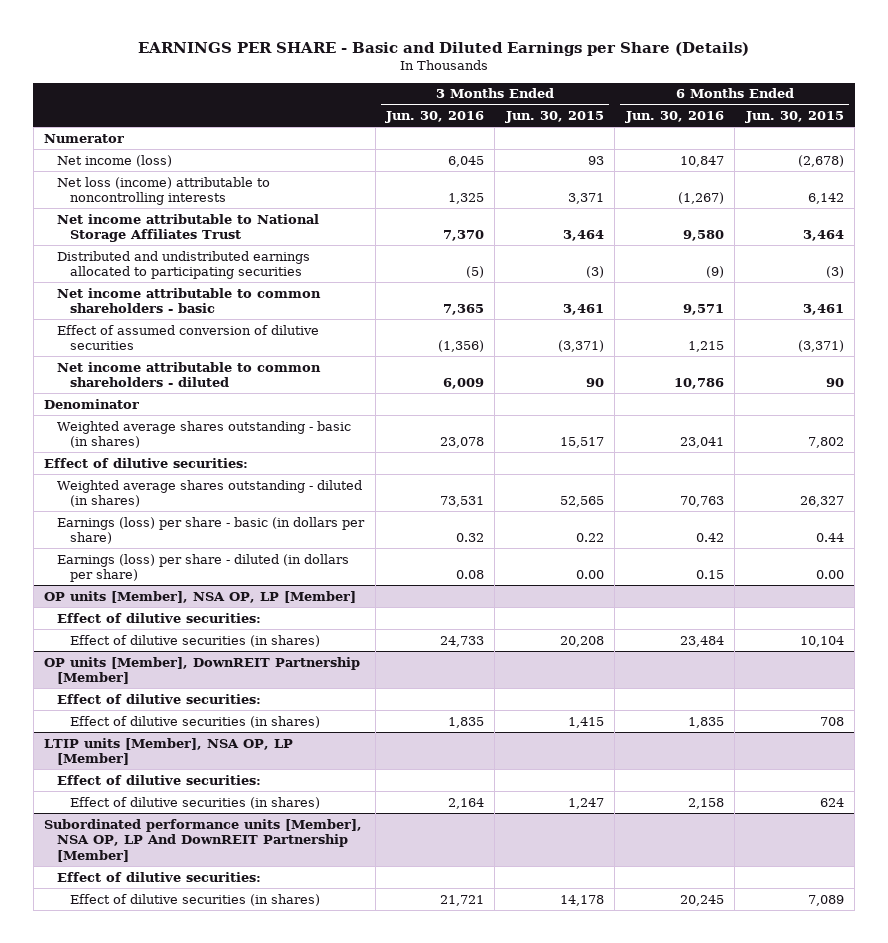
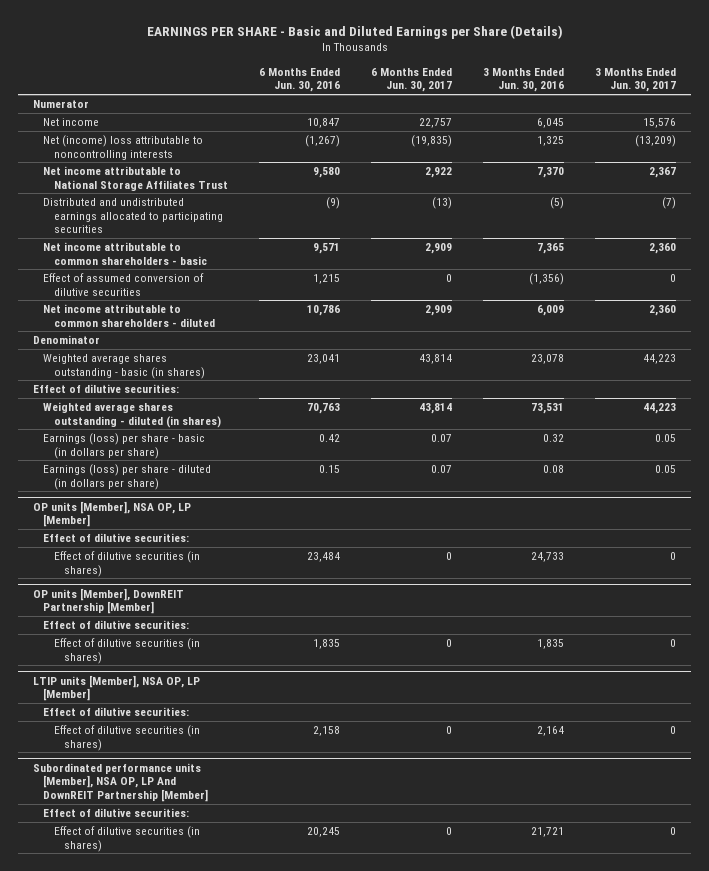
- | 3 Months Ended Jun. 30, 2016 | 3 Months Ended Jun. 30, 2015 | 6 Months Ended Jun. 30, 2016 | 6 Months Ended Jun. 30, 2015
+ | 6 Months Ended Jun. 30, 2016 | 6 Months Ended Jun. 30, 2017 | 3 Months Ended Jun. 30, 2016 | 3 Months Ended Jun. 30, 2017
- Net income (loss) | 6,045 | 93 | 10,847 | (2,678)
- Net loss (income) attributable to noncontrolling interests | 1,325 | 3,371 | (1,267) | 6,142
+ Net income | 10,847 | 22,757 | 6,045 | 15,576
+ Net (income) loss attributable to noncontrolling interests | (1,267) | (19,835) | 1,325 | (13,209)

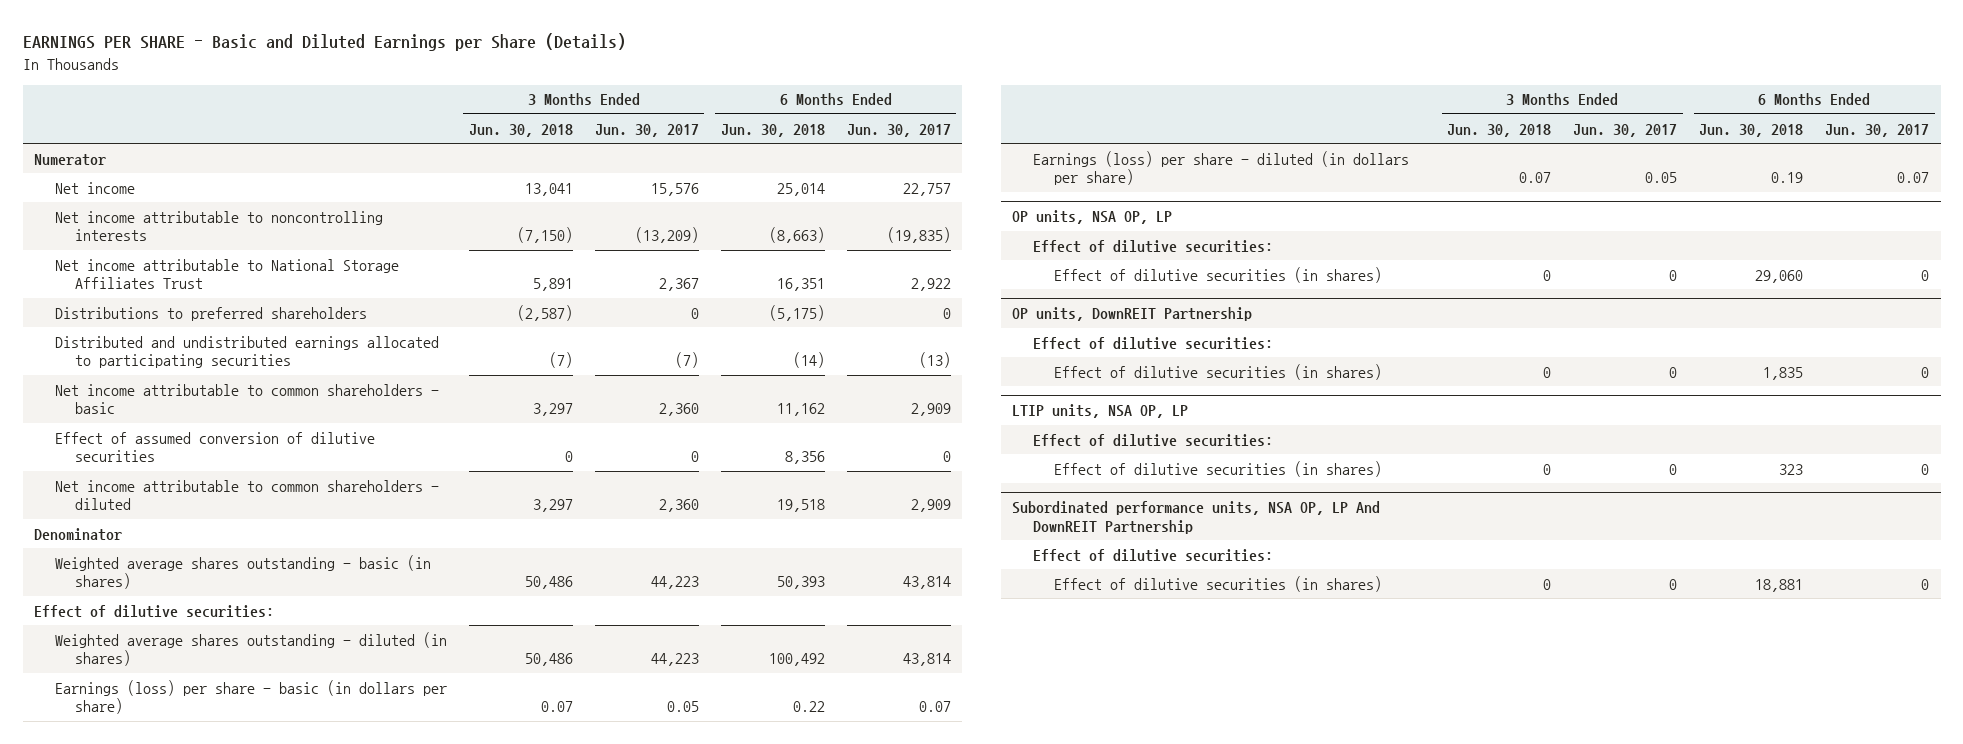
- | 6 Months Ended Jun. 30, 2016 | 6 Months Ended Jun. 30, 2017 | 3 Months Ended Jun. 30, 2016 | 3 Months Ended Jun. 30, 2017
+ | 3 Months Ended Jun. 30, 2018 | 3 Months Ended Jun. 30, 2017 | 6 Months Ended Jun. 30, 2018 | 6 Months Ended Jun. 30, 2017
- Net (income) loss attributable to noncontrolling interests | (1,267) | (19,835) | 1,325 | (13,209)
+ Net income attributable to noncontrolling interests | (7,150) | (13,209) | (8,663) | (19,835)
+ Distributions to preferred shareholders | (2,587) | 0 | (5,175) | 0
- OP units [Member], NSA OP, LP [Member]
+ OP units, NSA OP, LP
- OP units [Member], DownREIT Partnership [Member]
+ OP units, DownREIT Partnership
- LTIP units [Member], NSA OP, LP [Member]
+ LTIP units, NSA OP, LP
- Subordinated performance units [Member], NSA OP, LP And DownREIT Partnership [Member]
+ Subordinated performance units, NSA OP, LP And DownREIT Partnership

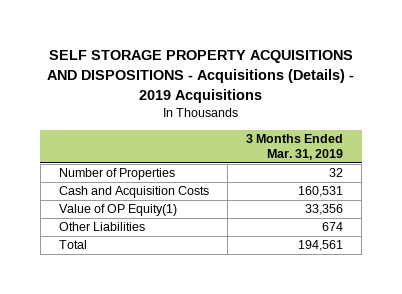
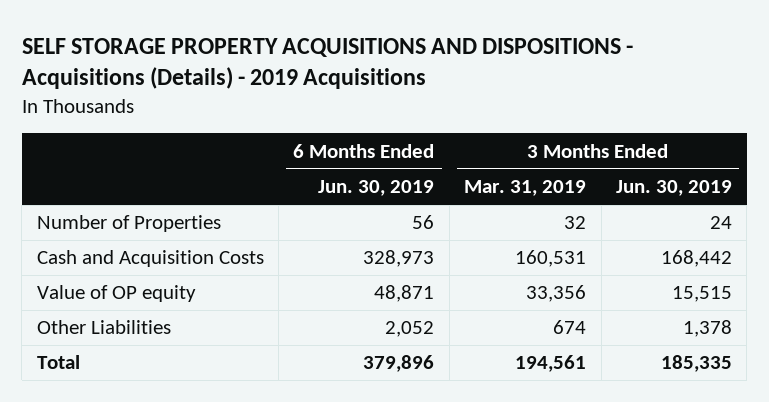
- | 3 Months Ended Mar. 31, 2019
+ | 6 Months Ended Jun. 30, 2019 | 3 Months Ended Mar. 31, 2019 | 3 Months Ended Jun. 30, 2019
- Value of OP Equity(1) | 33,356
+ Value of OP equity | 48,871 | 33,356 | 15,515

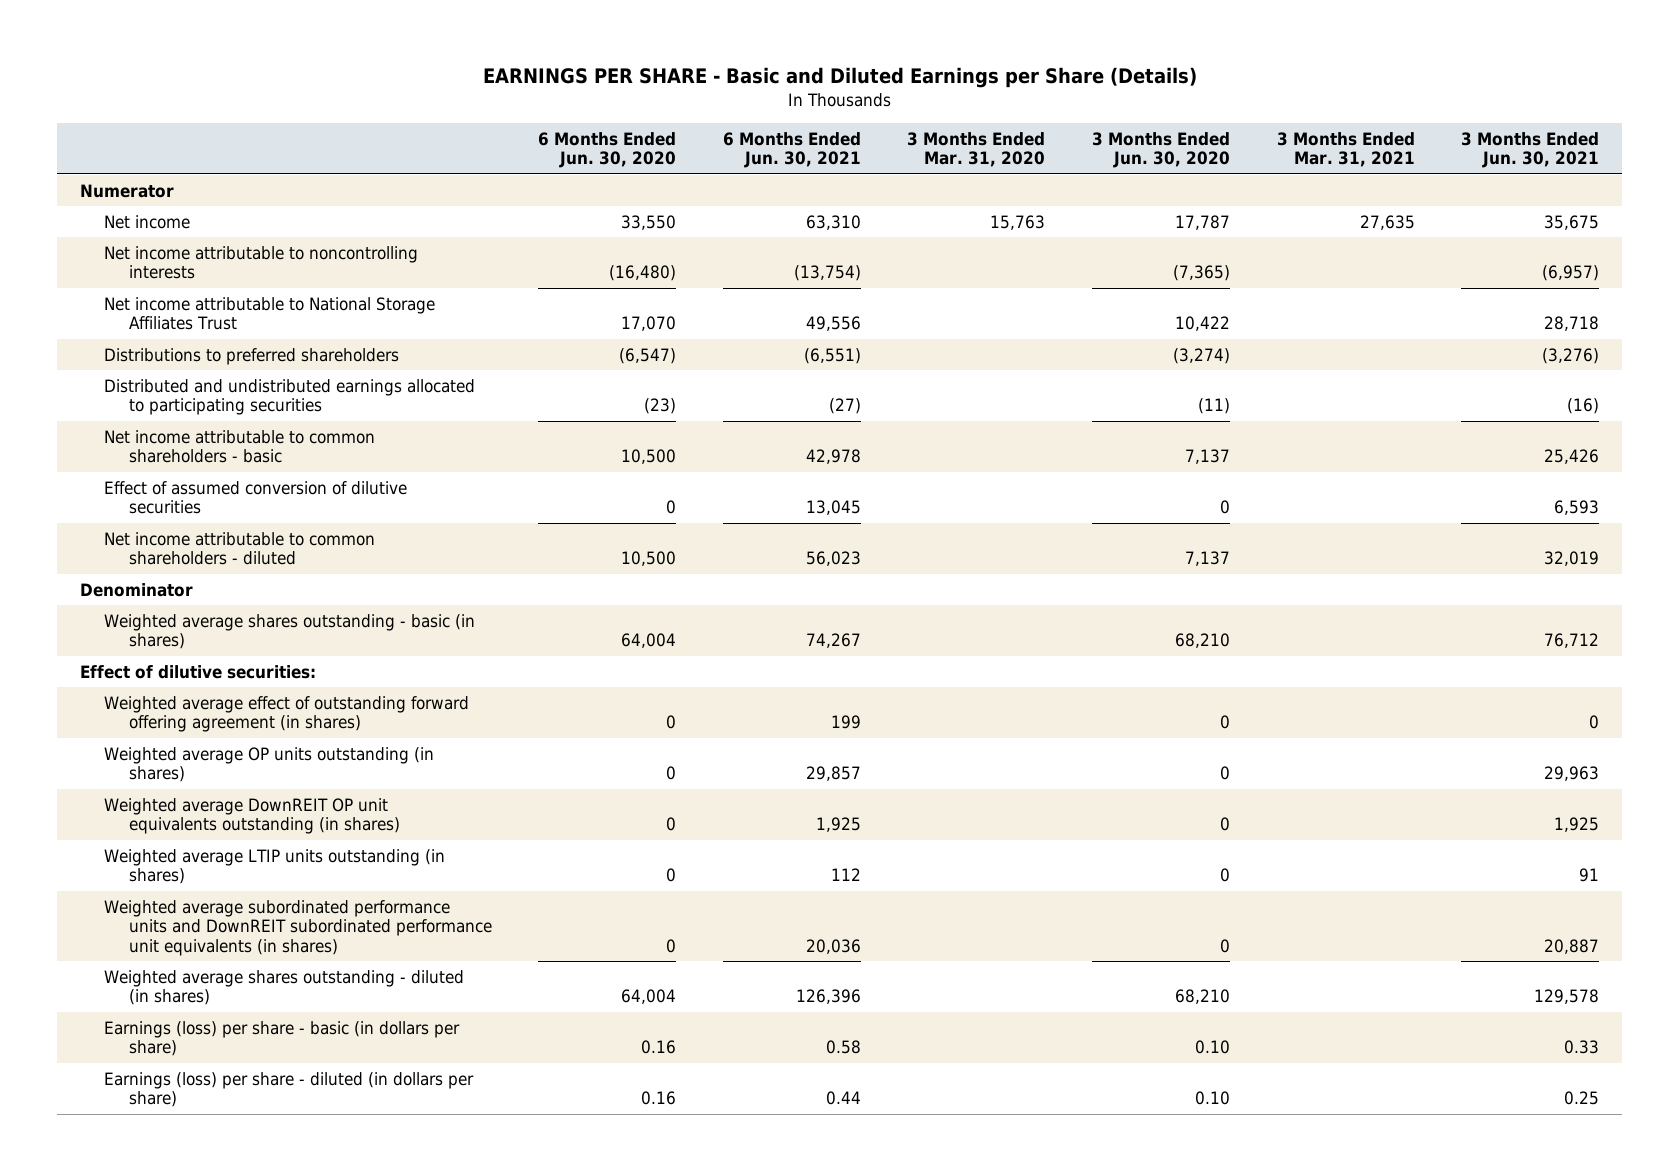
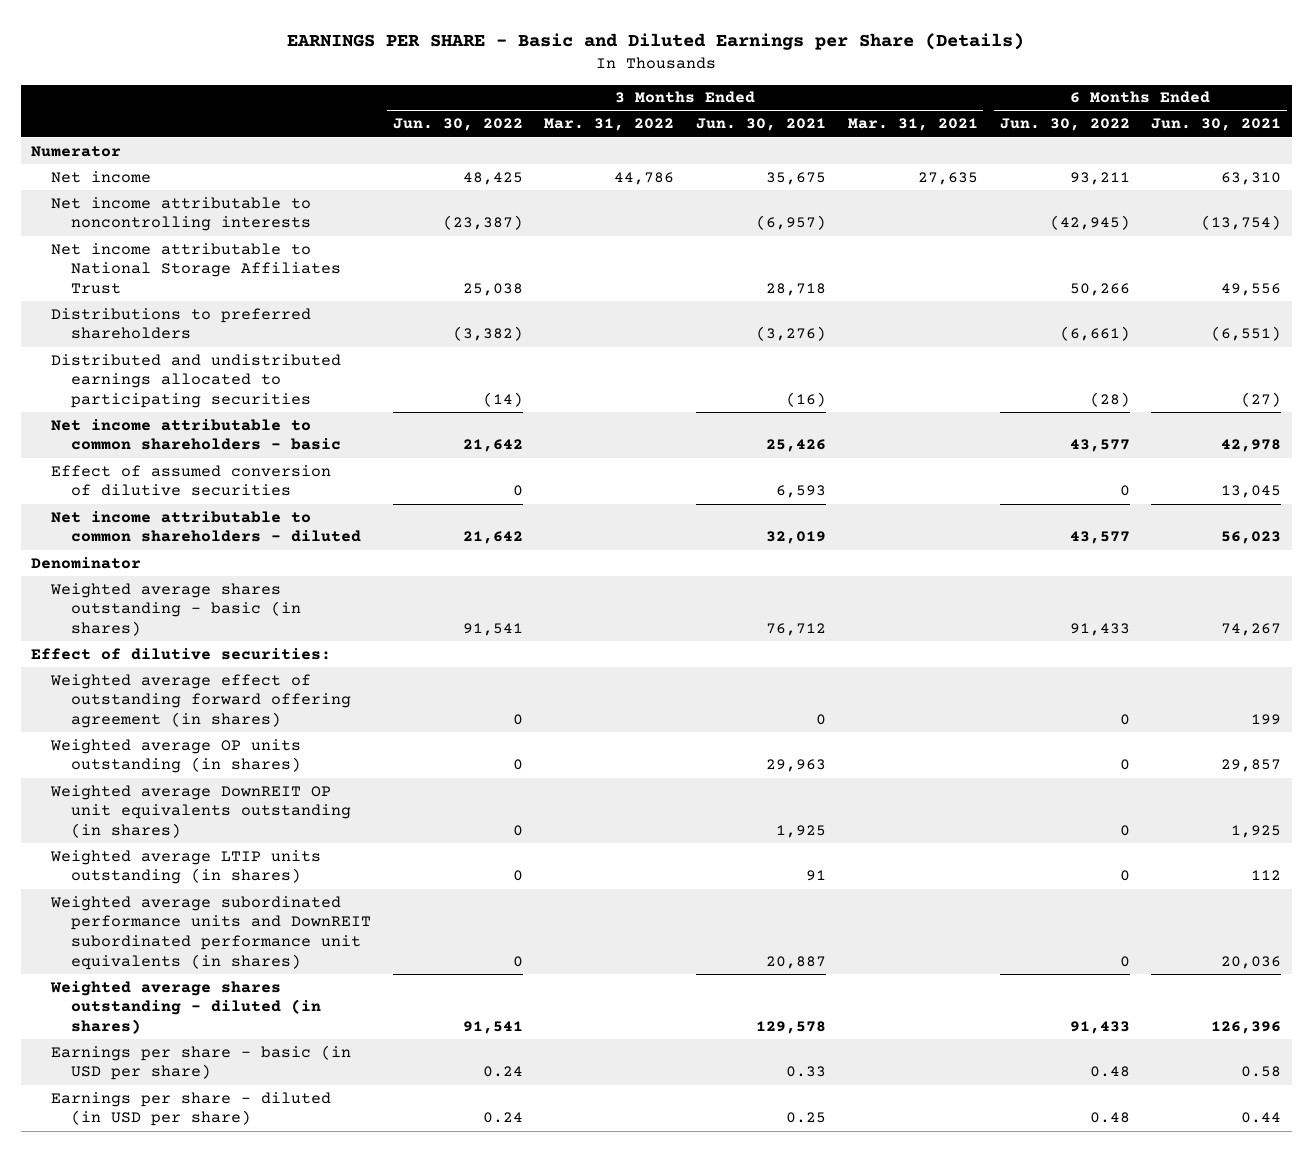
- | 6 Months Ended Jun. 30, 2020 | 6 Months Ended Jun. 30, 2021 | 3 Months Ended Mar. 31, 2020 | 3 Months Ended Jun. 30, 2020 | 3 Months Ended Mar. 31, 2021 | 3 Months Ended Jun. 30, 2021
+ | 3 Months Ended Jun. 30, 2022 | 3 Months Ended Mar. 31, 2022 | 3 Months Ended Jun. 30, 2021 | 3 Months Ended Mar. 31, 2021 | 6 Months Ended Jun. 30, 2022 | 6 Months Ended Jun. 30, 2021
- Earnings (loss) per share - basic (in dollars per share) | 0.16 | 0.58 | | 0.10 | | 0.33
- Earnings (loss) per share - diluted (in dollars per share) | 0.16 | 0.44 | | 0.10 | | 0.25
+ Earnings per share - basic (in USD per share) | 0.24 | | 0.33 | | 0.48 | 0.58
+ Earnings per share - diluted (in USD per share) | 0.24 | | 0.25 | | 0.48 | 0.44

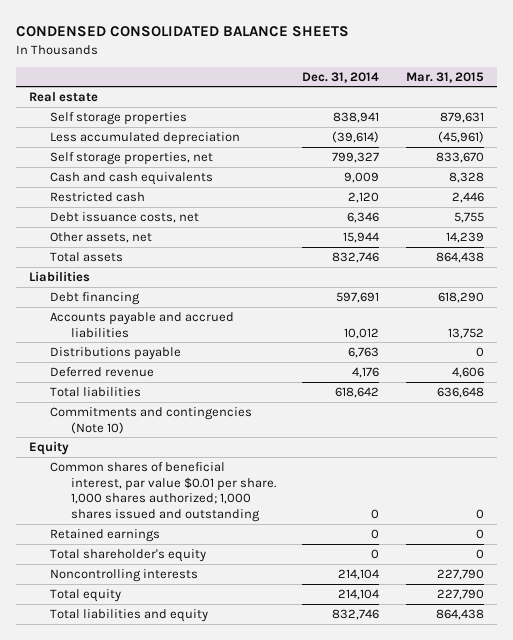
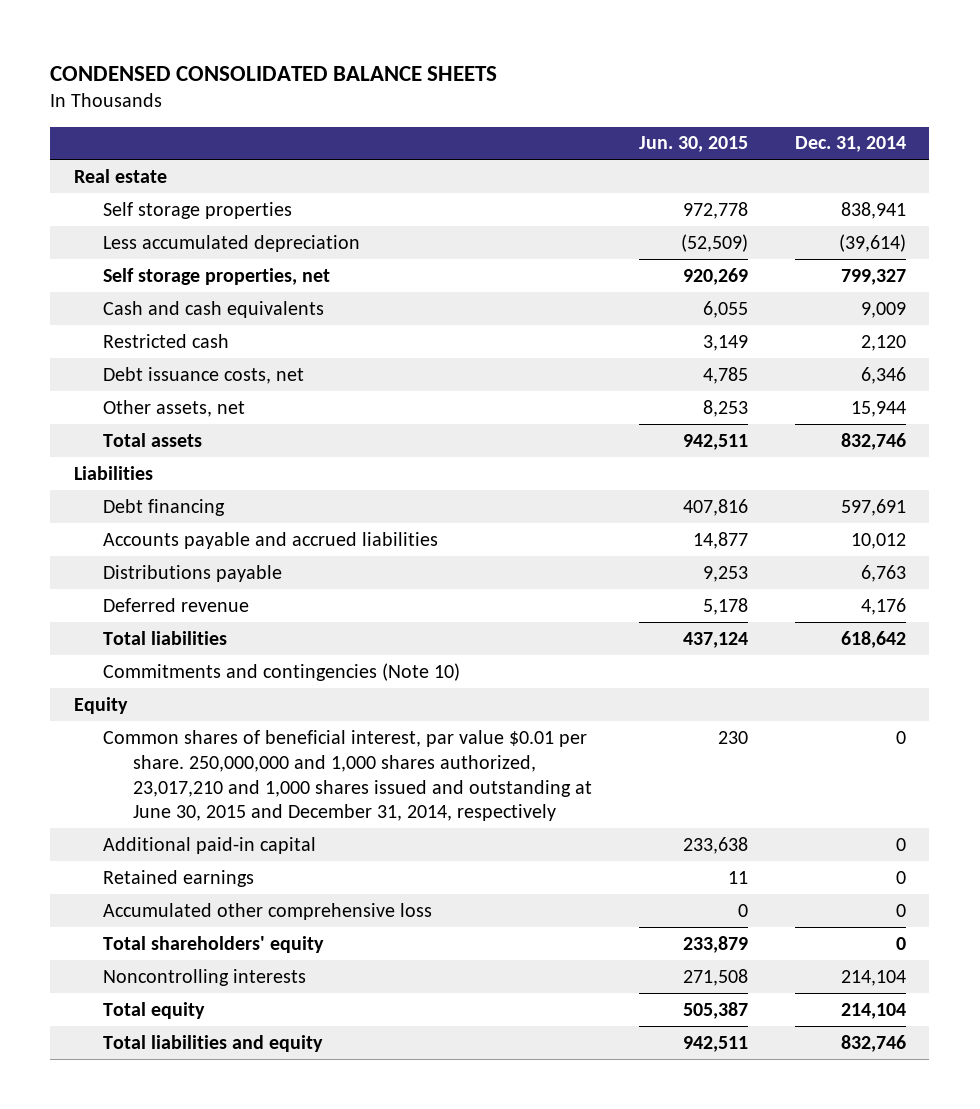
- | Dec. 31, 2014 | Mar. 31, 2015
+ | Jun. 30, 2015 | Dec. 31, 2014
- Common shares of beneficial interest, par value $0.01 per share. 1,000 shares authorized; 1,000 shares issued and outstanding | 0 | 0
+ Common shares of beneficial interest, par value $0.01 per share. 250,000,000 and 1,000 shares authorized, 23,017,210 and 1,000 shares issued and outstanding at June 30, 2015 and December 31, 2014, respectively | 230 | 0
+ Additional paid-in capital | 233,638 | 0
- Total shareholder's equity | 0 | 0
+ Accumulated other comprehensive loss | 0 | 0
+ Total shareholders' equity | 233,879 | 0

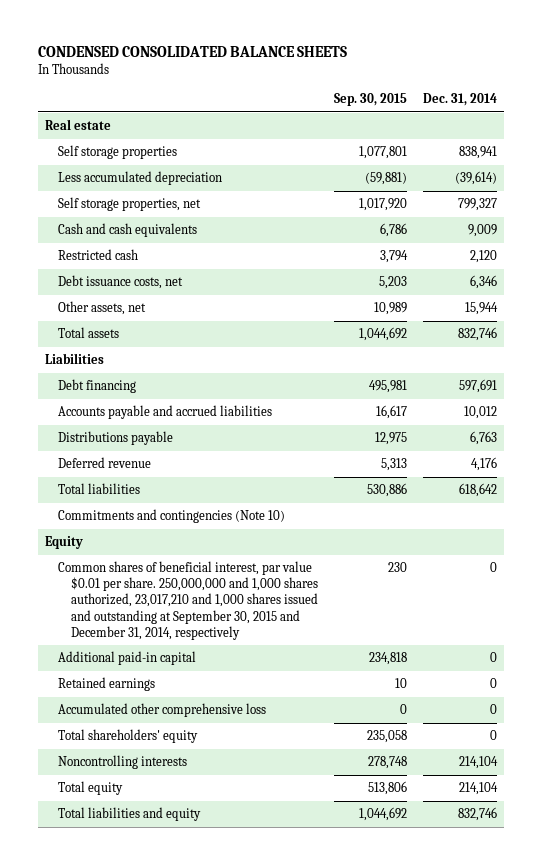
- | Jun. 30, 2015 | Dec. 31, 2014
+ | Sep. 30, 2015 | Dec. 31, 2014
- Common shares of beneficial interest, par value $0.01 per share. 250,000,000 and 1,000 shares authorized, 23,017,210 and 1,000 shares issued and outstanding at June 30, 2015 and December 31, 2014, respectively | 230 | 0
+ Common shares of beneficial interest, par value $0.01 per share. 250,000,000 and 1,000 shares authorized, 23,017,210 and 1,000 shares issued and outstanding at September 30, 2015 and December 31, 2014, respectively | 230 | 0

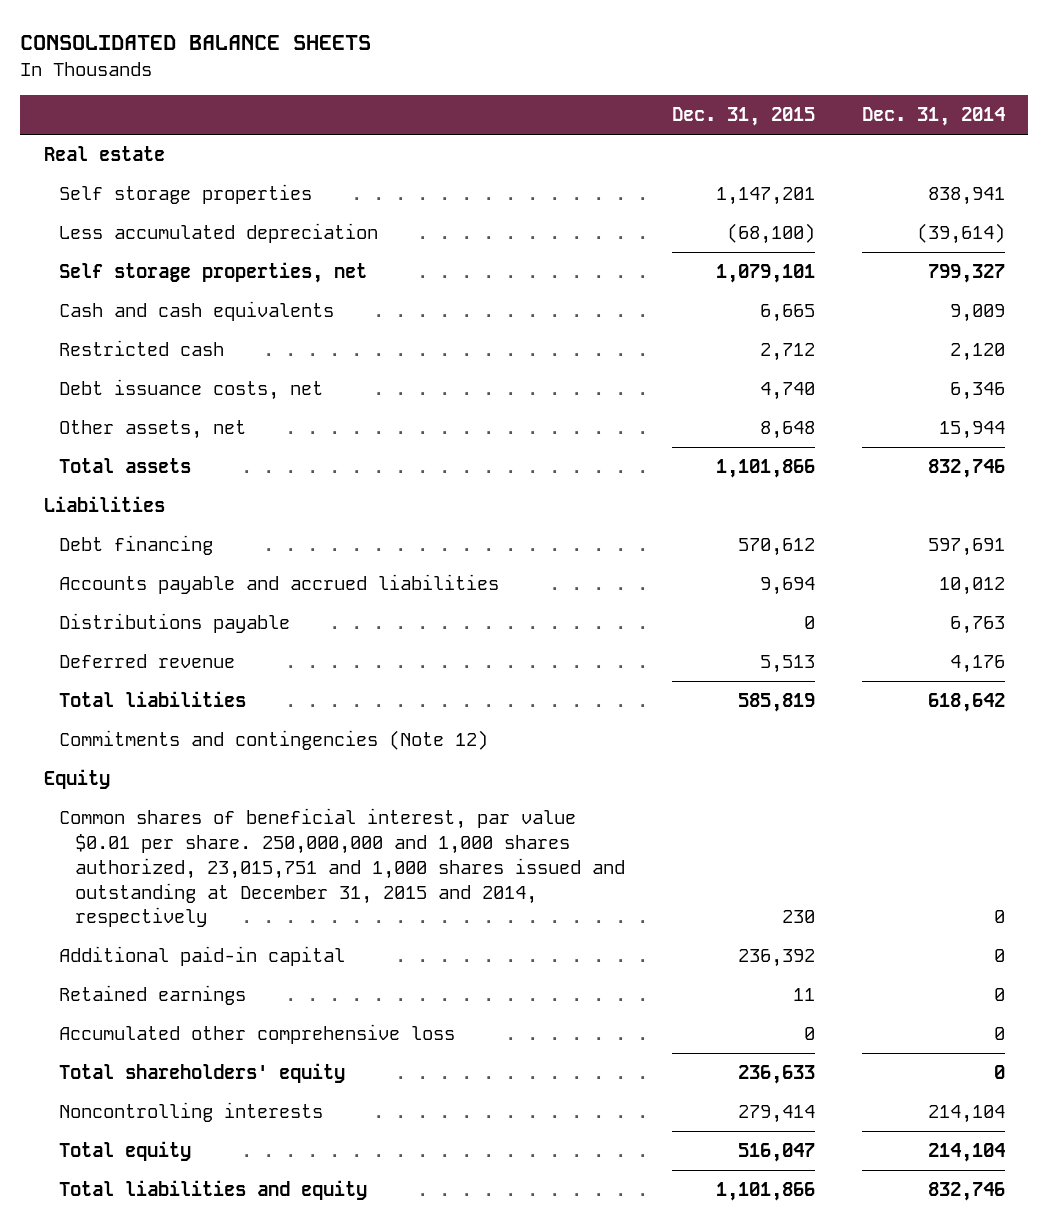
- CONDENSED CONSOLIDATED BALANCE SHEETS
+ CONSOLIDATED BALANCE SHEETS
- | Sep. 30, 2015 | Dec. 31, 2014
+ | Dec. 31, 2015 | Dec. 31, 2014
- Commitments and contingencies (Note 10)
+ Commitments and contingencies (Note 12)
- Common shares of beneficial interest, par value $0.01 per share. 250,000,000 and 1,000 shares authorized, 23,017,210 and 1,000 shares issued and outstanding at September 30, 2015 and December 31, 2014, respectively | 230 | 0
+ Common shares of beneficial interest, par value $0.01 per share. 250,000,000 and 1,000 shares authorized, 23,015,751 and 1,000 shares issued and outstanding at December 31, 2015 and 2014, respectively | 230 | 0

